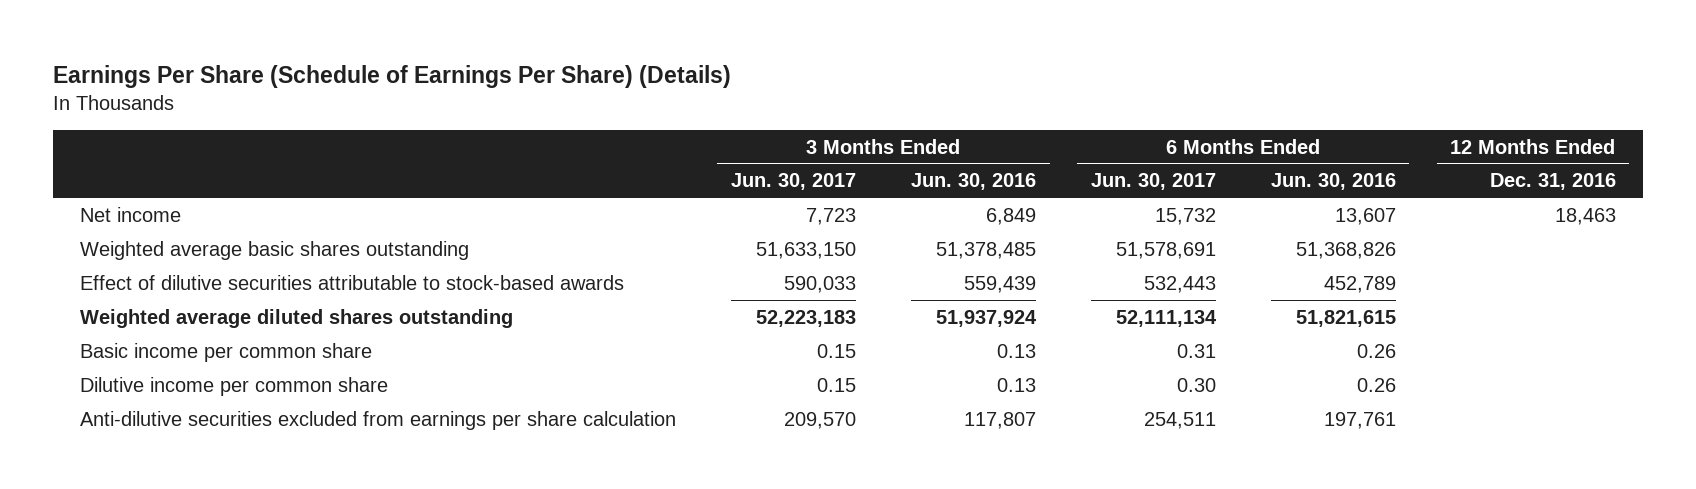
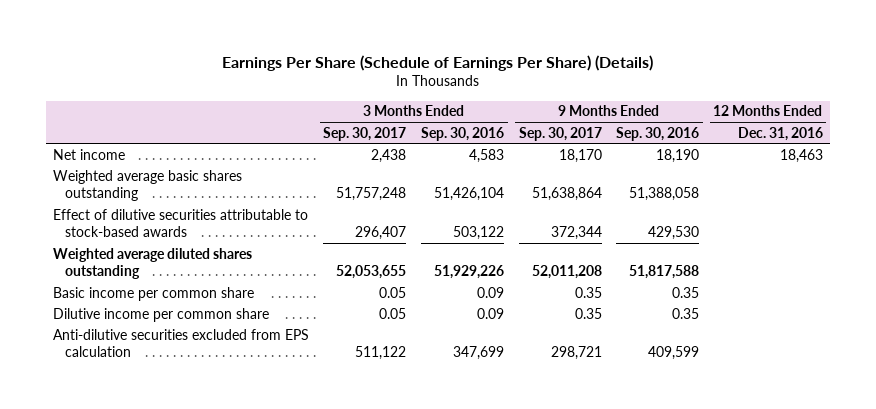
- | 3 Months Ended Jun. 30, 2017 | 3 Months Ended Jun. 30, 2016 | 6 Months Ended Jun. 30, 2017 | 6 Months Ended Jun. 30, 2016 | 12 Months Ended Dec. 31, 2016
+ | 3 Months Ended Sep. 30, 2017 | 3 Months Ended Sep. 30, 2016 | 9 Months Ended Sep. 30, 2017 | 9 Months Ended Sep. 30, 2016 | 12 Months Ended Dec. 31, 2016
- Anti-dilutive securities excluded from earnings per share calculation | 209,570 | 117,807 | 254,511 | 197,761 |
+ Anti-dilutive securities excluded from EPS calculation | 511,122 | 347,699 | 298,721 | 409,599 |

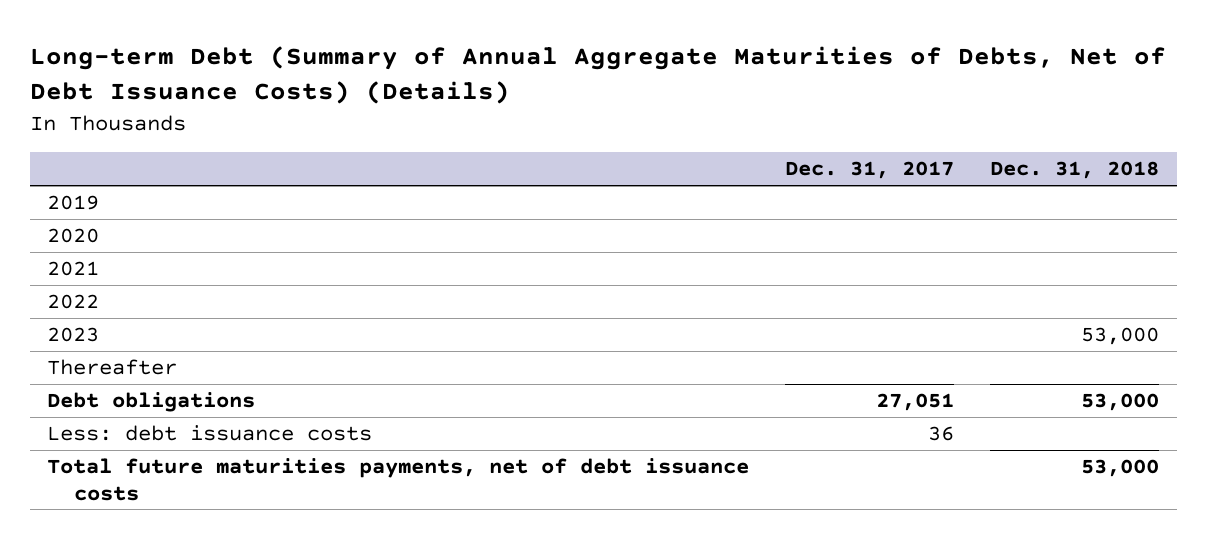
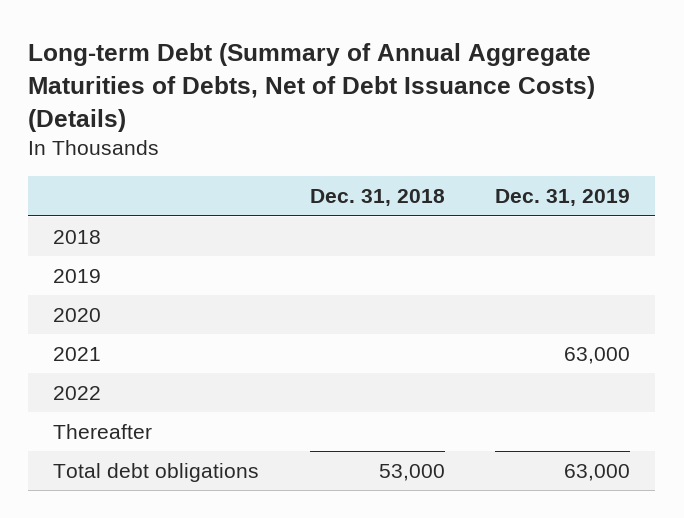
- | Dec. 31, 2017 | Dec. 31, 2018
+ | Dec. 31, 2018 | Dec. 31, 2019
+ 2018
- 2023 | | 53,000
- Debt obligations | 27,051 | 53,000
- Less: debt issuance costs | 36 |
- Total future maturities payments, net of debt issuance costs | | 53,000
+ Total debt obligations | 53,000 | 63,000

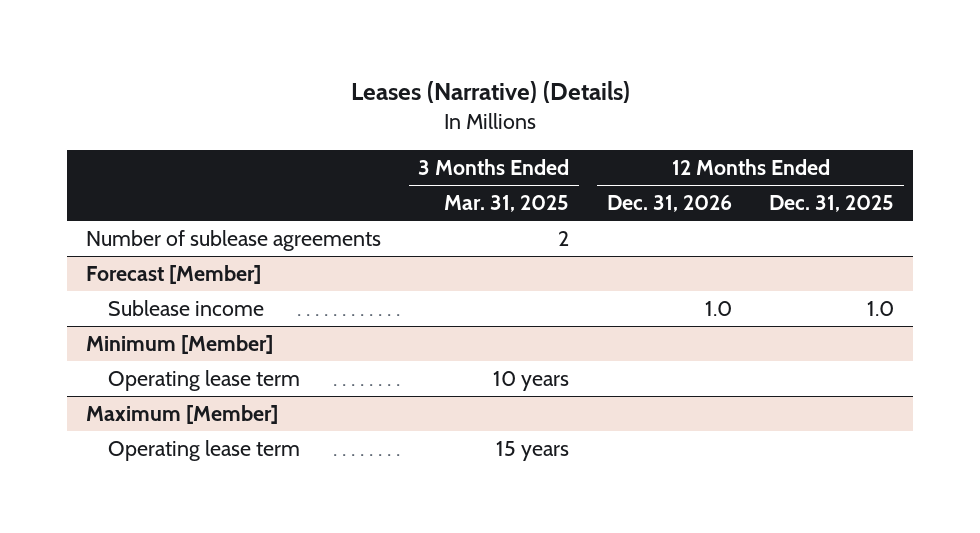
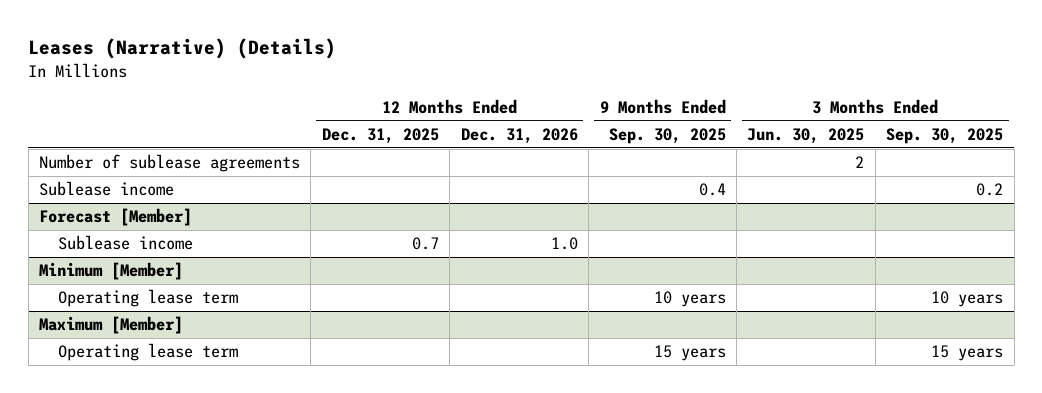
- | 3 Months Ended Mar. 31, 2025 | 12 Months Ended Dec. 31, 2026 | 12 Months Ended Dec. 31, 2025
+ | 12 Months Ended Dec. 31, 2025 | 12 Months Ended Dec. 31, 2026 | 9 Months Ended Sep. 30, 2025 | 3 Months Ended Jun. 30, 2025 | 3 Months Ended Sep. 30, 2025
+ Sublease income | | | 0.4 | | 0.2
@ Forecast [Member]
- Sublease income | | 1.0 | 1.0
+ Sublease income | 0.7 | 1.0 | | |

